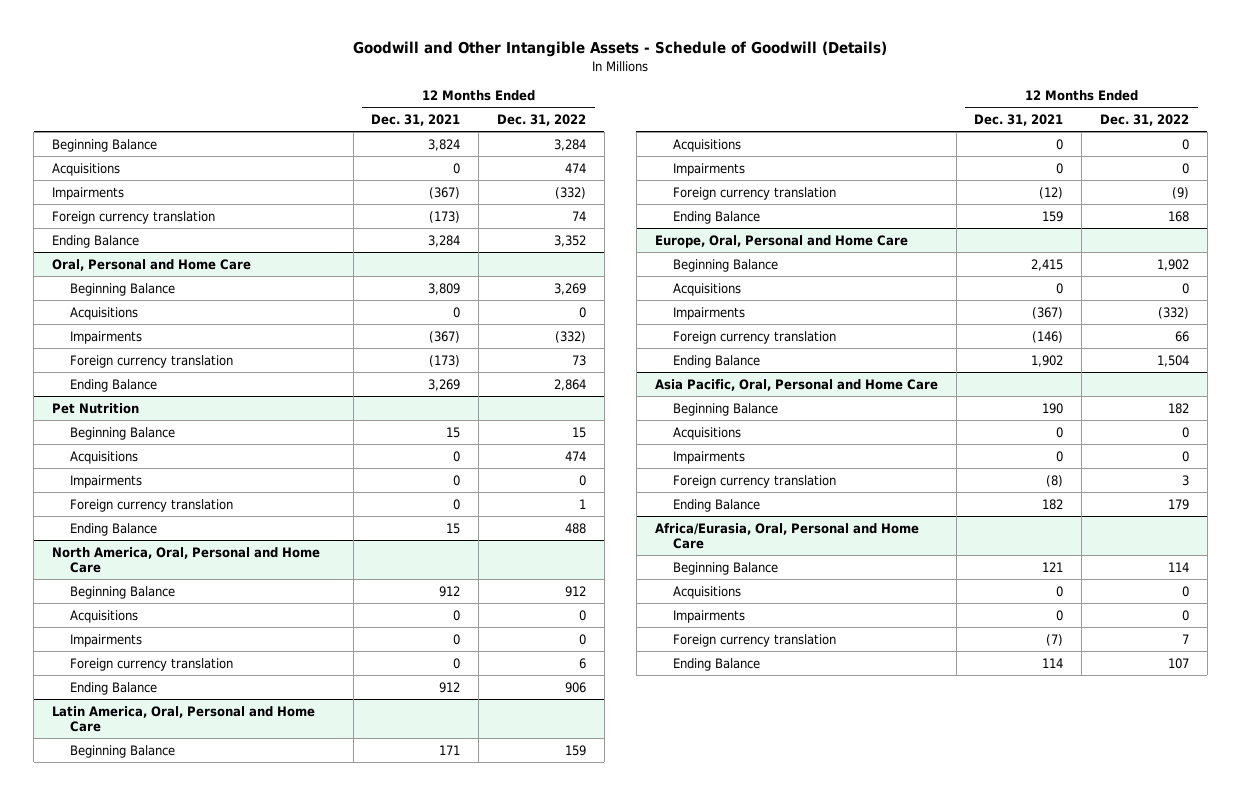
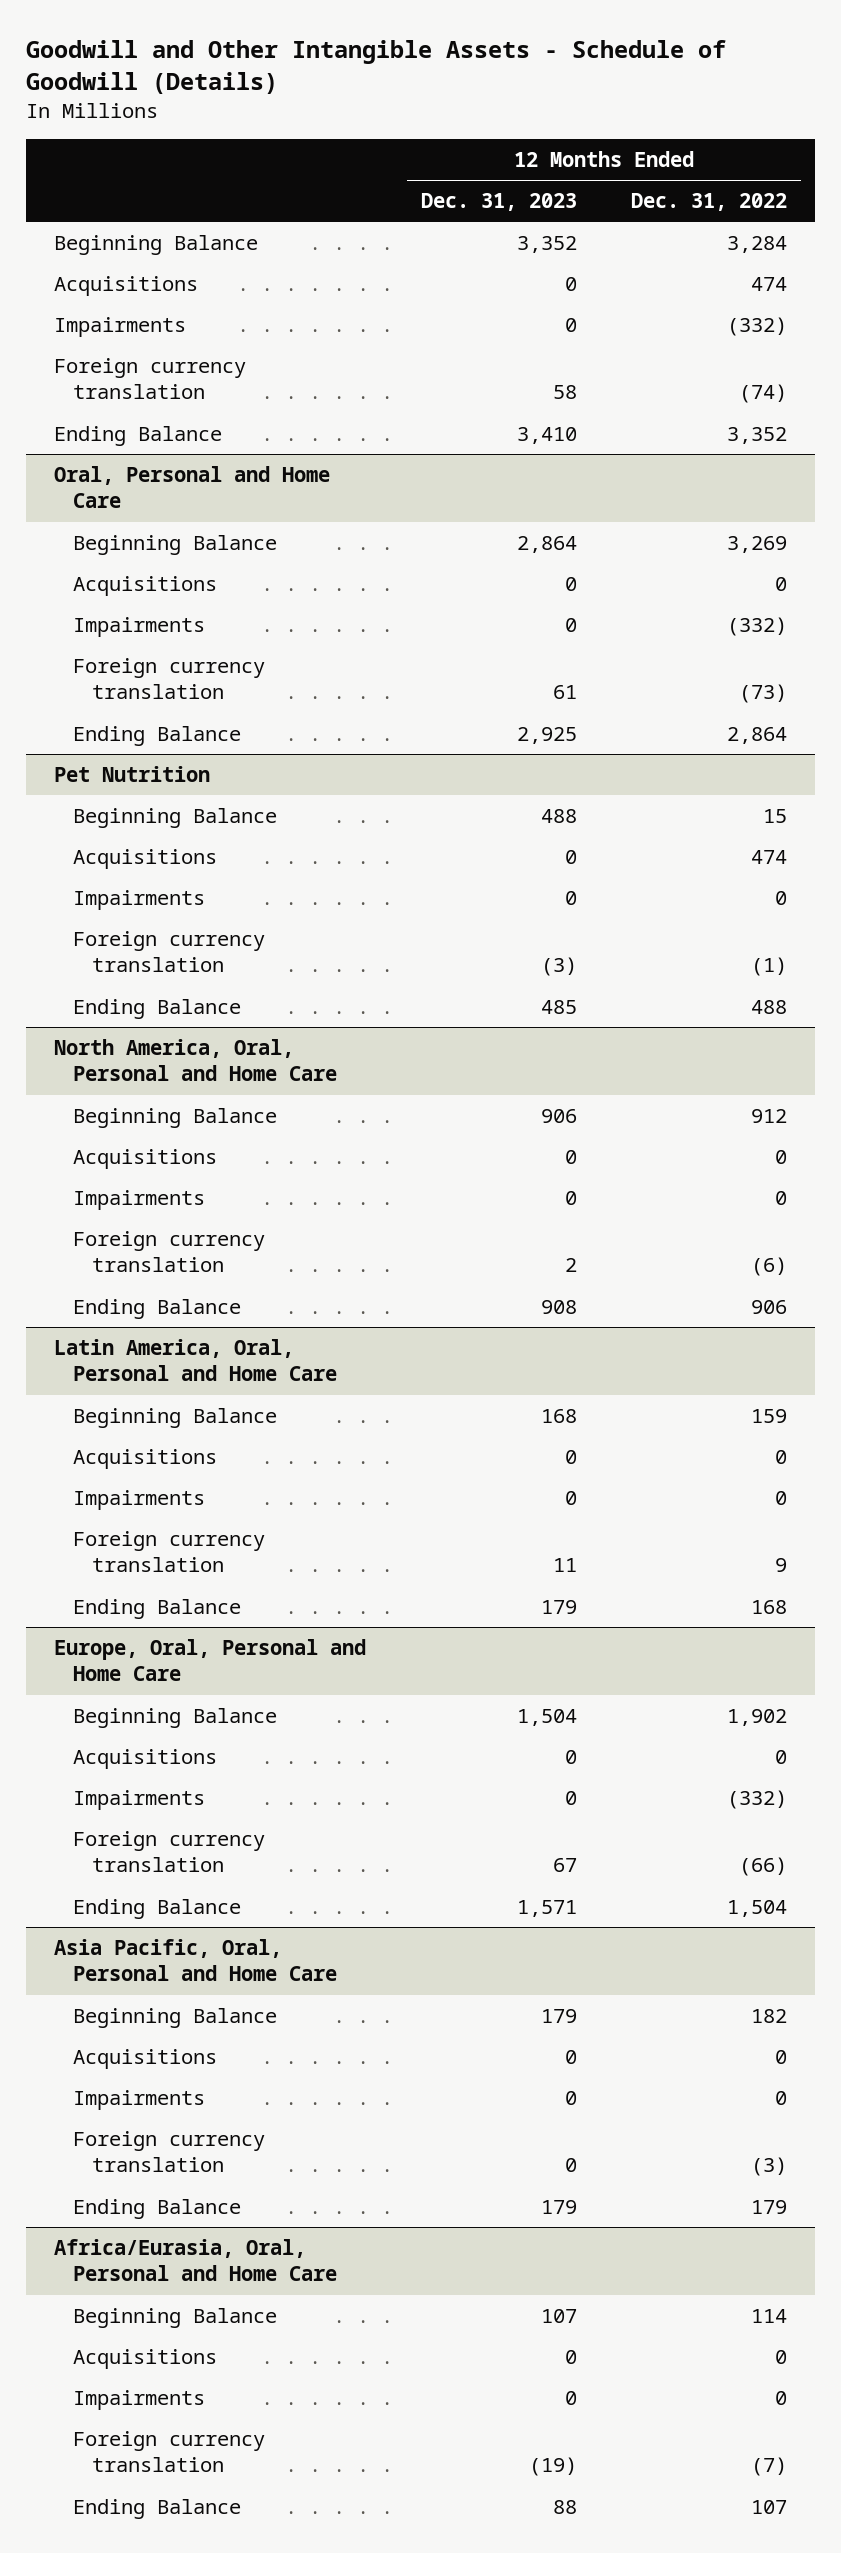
- | 12 Months Ended Dec. 31, 2021 | 12 Months Ended Dec. 31, 2022
+ | 12 Months Ended Dec. 31, 2023 | 12 Months Ended Dec. 31, 2022
- Foreign currency translation | (173) | 74
+ Foreign currency translation | 58 | (74)
@ Oral, Personal and Home Care
- Foreign currency translation | (173) | 73
+ Foreign currency translation | 61 | (73)
@ Pet Nutrition
- Foreign currency translation | 0 | 1
+ Foreign currency translation | (3) | (1)
@ North America, Oral, Personal and Home Care
- Foreign currency translation | 0 | 6
+ Foreign currency translation | 2 | (6)
@ Latin America, Oral, Personal and Home Care
- Foreign currency translation | (12) | (9)
+ Foreign currency translation | 11 | 9
@ Europe, Oral, Personal and Home Care
- Foreign currency translation | (146) | 66
+ Foreign currency translation | 67 | (66)
@ Asia Pacific, Oral, Personal and Home Care
- Foreign currency translation | (8) | 3
+ Foreign currency translation | 0 | (3)
@ Africa/Eurasia, Oral, Personal and Home Care
- Foreign currency translation | (7) | 7
+ Foreign currency translation | (19) | (7)

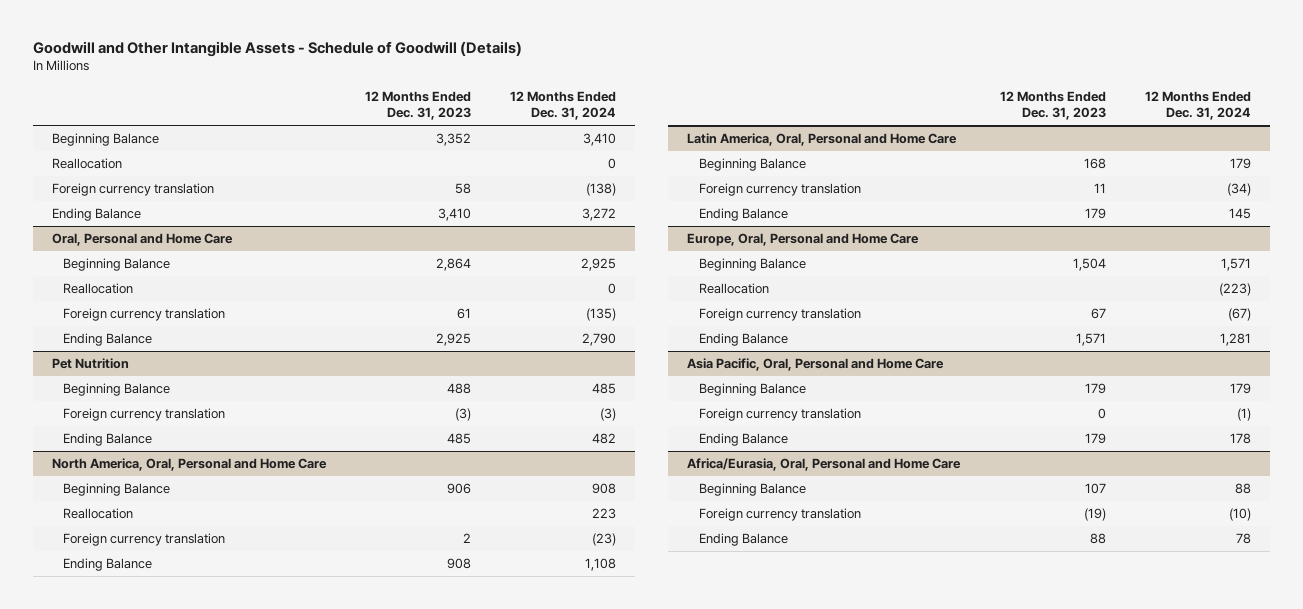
- | 12 Months Ended Dec. 31, 2023 | 12 Months Ended Dec. 31, 2022
+ | 12 Months Ended Dec. 31, 2023 | 12 Months Ended Dec. 31, 2024
- Acquisitions | 0 | 474
- Impairments | 0 | (332)
+ Reallocation | | 0
@ Oral, Personal and Home Care
- Acquisitions | 0 | 0
- Impairments | 0 | (332)
+ Reallocation | | 0
@ Pet Nutrition
- Acquisitions | 0 | 474
- Impairments | 0 | 0
@ North America, Oral, Personal and Home Care
- Acquisitions | 0 | 0
- Impairments | 0 | 0
+ Reallocation | | 223
@ Latin America, Oral, Personal and Home Care
- Acquisitions | 0 | 0
- Impairments | 0 | 0
@ Europe, Oral, Personal and Home Care
- Acquisitions | 0 | 0
- Impairments | 0 | (332)
+ Reallocation | | (223)
@ Asia Pacific, Oral, Personal and Home Care
- Acquisitions | 0 | 0
- Impairments | 0 | 0
@ Africa/Eurasia, Oral, Personal and Home Care
- Acquisitions | 0 | 0
- Impairments | 0 | 0

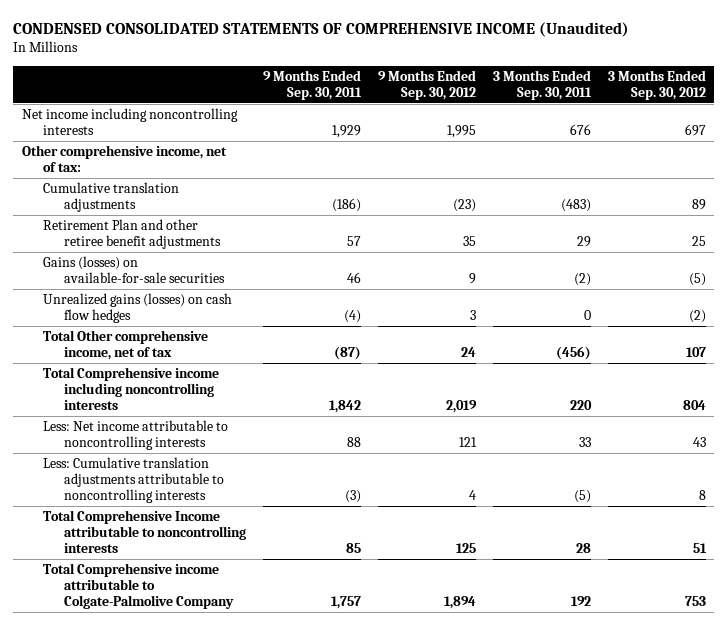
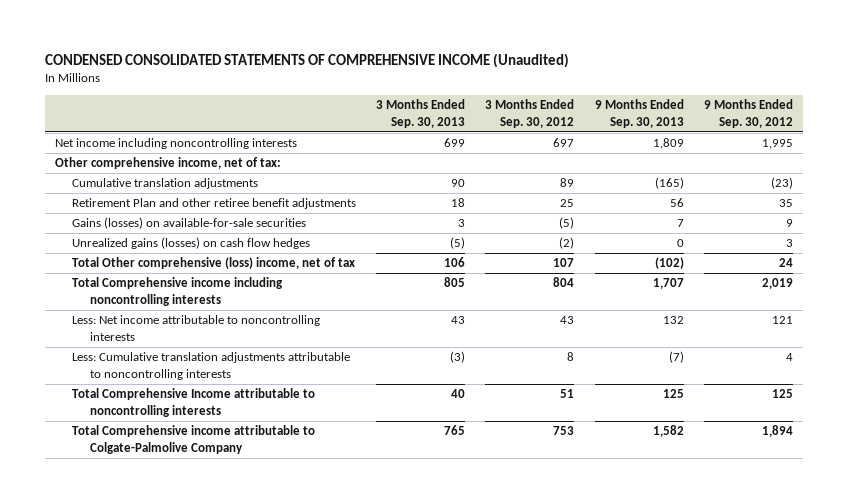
- | 9 Months Ended Sep. 30, 2011 | 9 Months Ended Sep. 30, 2012 | 3 Months Ended Sep. 30, 2011 | 3 Months Ended Sep. 30, 2012
+ | 3 Months Ended Sep. 30, 2013 | 3 Months Ended Sep. 30, 2012 | 9 Months Ended Sep. 30, 2013 | 9 Months Ended Sep. 30, 2012
- Total Other comprehensive income, net of tax | (87) | 24 | (456) | 107
+ Total Other comprehensive (loss) income, net of tax | 106 | 107 | (102) | 24

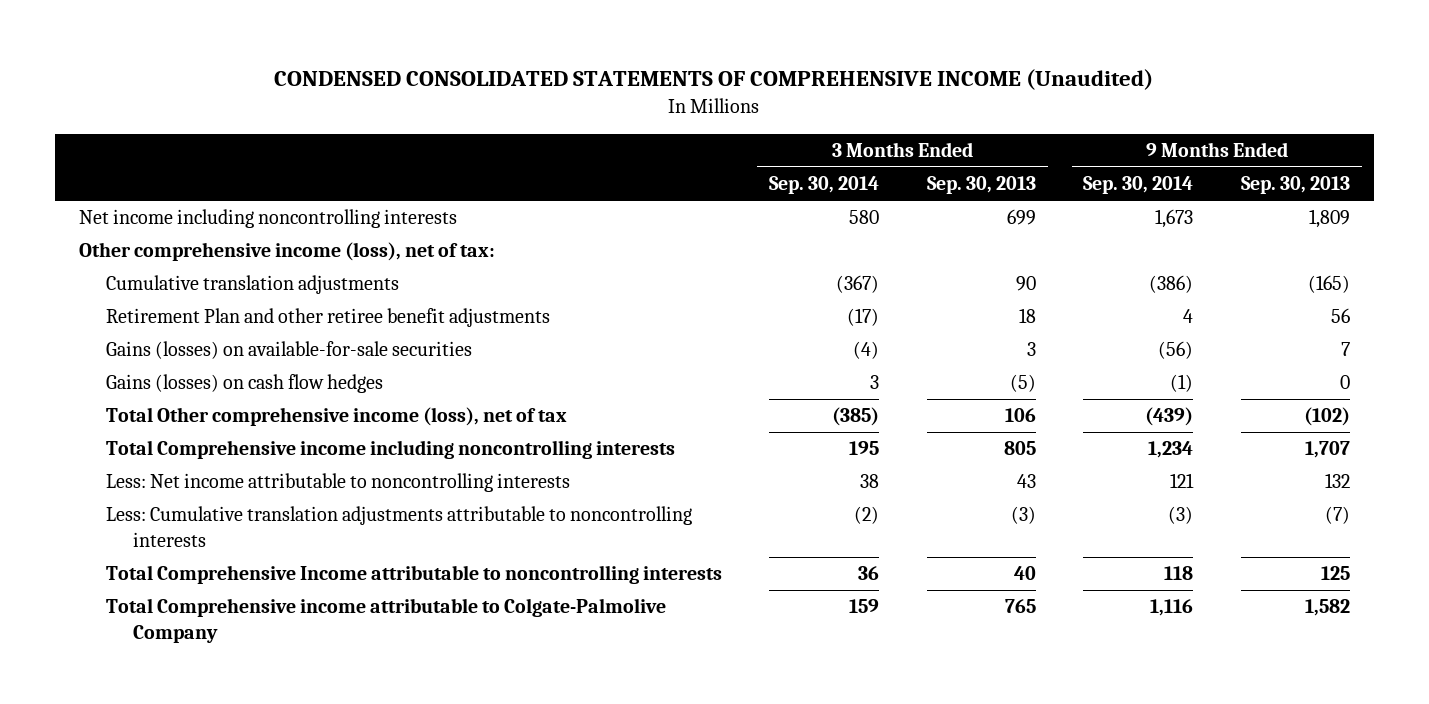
- | 3 Months Ended Sep. 30, 2013 | 3 Months Ended Sep. 30, 2012 | 9 Months Ended Sep. 30, 2013 | 9 Months Ended Sep. 30, 2012
+ | 3 Months Ended Sep. 30, 2014 | 3 Months Ended Sep. 30, 2013 | 9 Months Ended Sep. 30, 2014 | 9 Months Ended Sep. 30, 2013
- Other comprehensive income, net of tax:
+ Other comprehensive income (loss), net of tax:
- Unrealized gains (losses) on cash flow hedges | (5) | (2) | 0 | 3
- Total Other comprehensive (loss) income, net of tax | 106 | 107 | (102) | 24
+ Gains (losses) on cash flow hedges | 3 | (5) | (1) | 0
+ Total Other comprehensive income (loss), net of tax | (385) | 106 | (439) | (102)

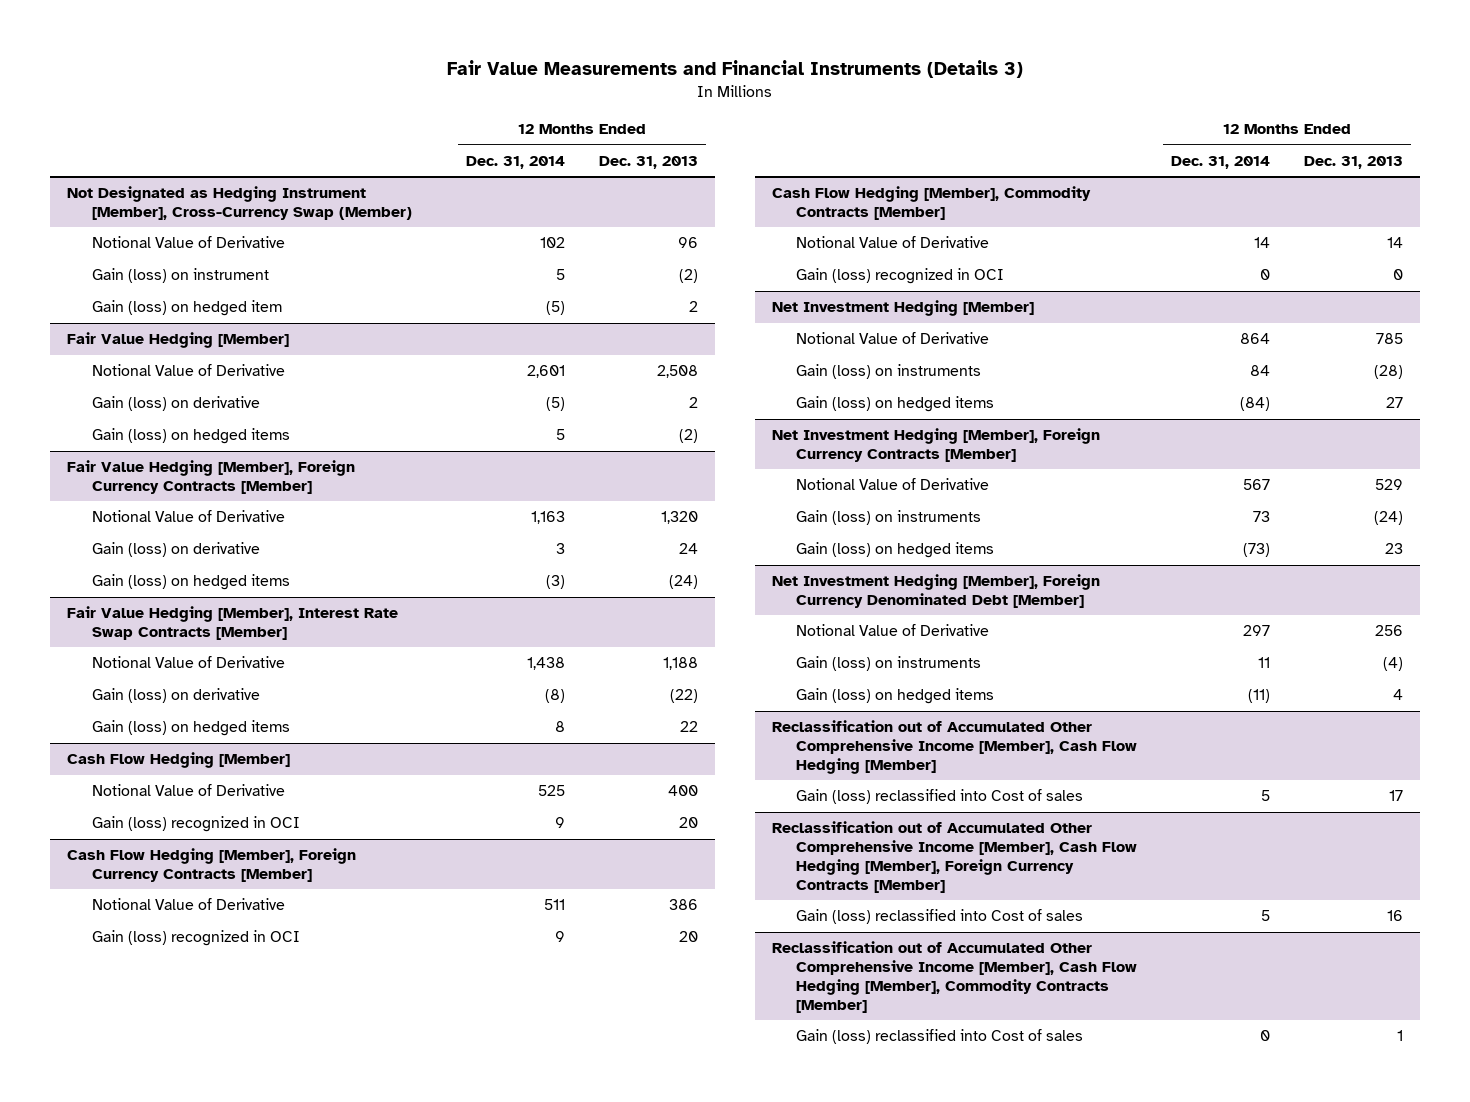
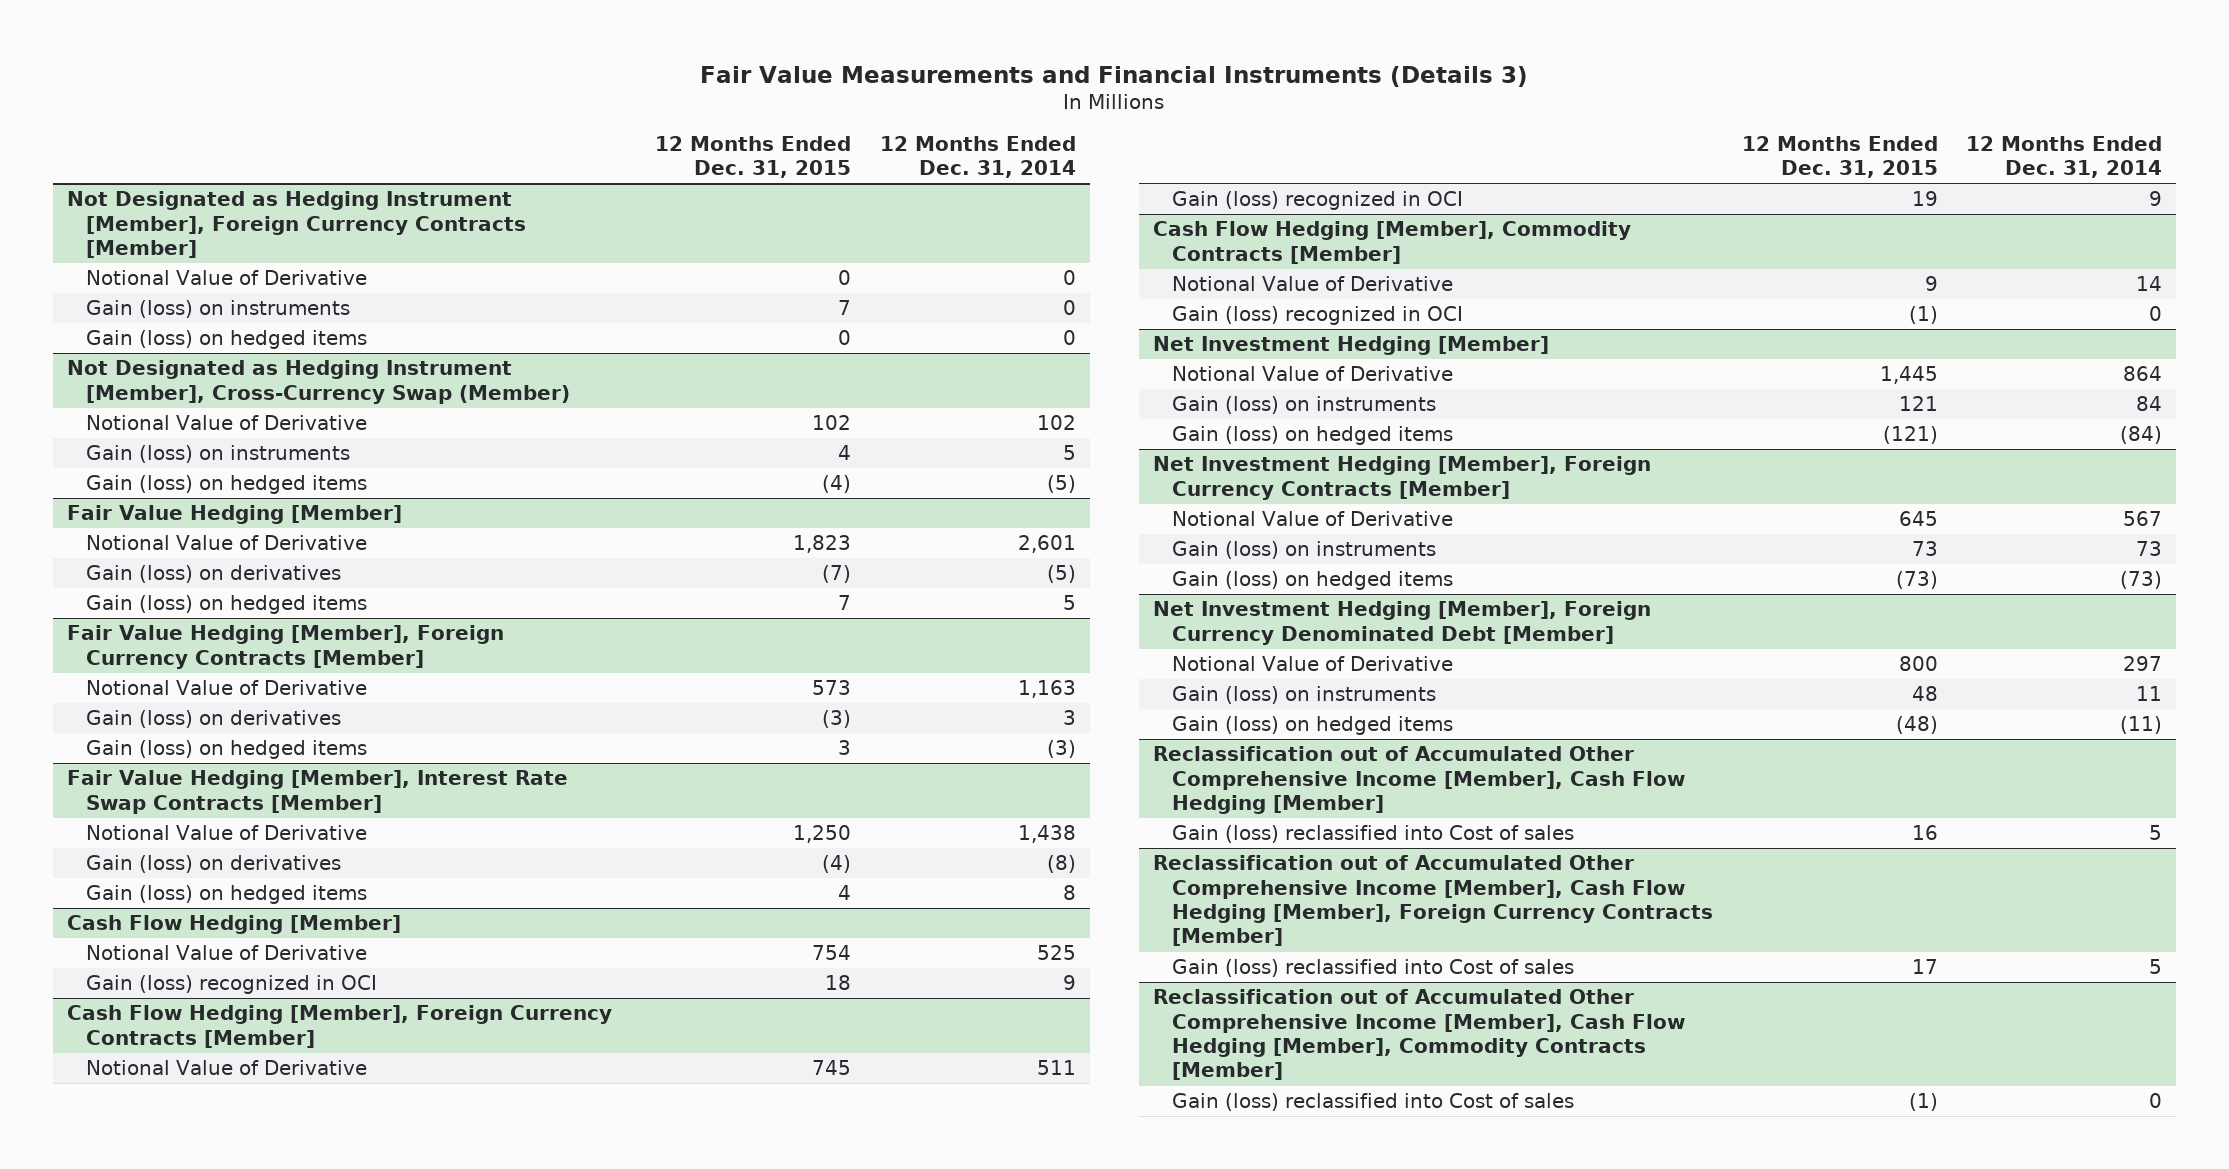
- | 12 Months Ended Dec. 31, 2014 | 12 Months Ended Dec. 31, 2013
+ | 12 Months Ended Dec. 31, 2015 | 12 Months Ended Dec. 31, 2014
+ Not Designated as Hedging Instrument [Member], Foreign Currency Contracts [Member]
+ Notional Value of Derivative | 0 | 0
+ Gain (loss) on instruments | 7 | 0
+ Gain (loss) on hedged items | 0 | 0
@ Not Designated as Hedging Instrument [Member], Cross-Currency Swap (Member)
- Gain (loss) on instrument | 5 | (2)
- Gain (loss) on hedged item | (5) | 2
+ Gain (loss) on instruments | 4 | 5
+ Gain (loss) on hedged items | (4) | (5)
@ Fair Value Hedging [Member]
- Gain (loss) on derivative | (5) | 2
+ Gain (loss) on derivatives | (7) | (5)
@ Fair Value Hedging [Member], Foreign Currency Contracts [Member]
- Gain (loss) on derivative | 3 | 24
+ Gain (loss) on derivatives | (3) | 3
@ Fair Value Hedging [Member], Interest Rate Swap Contracts [Member]
- Gain (loss) on derivative | (8) | (22)
+ Gain (loss) on derivatives | (4) | (8)

